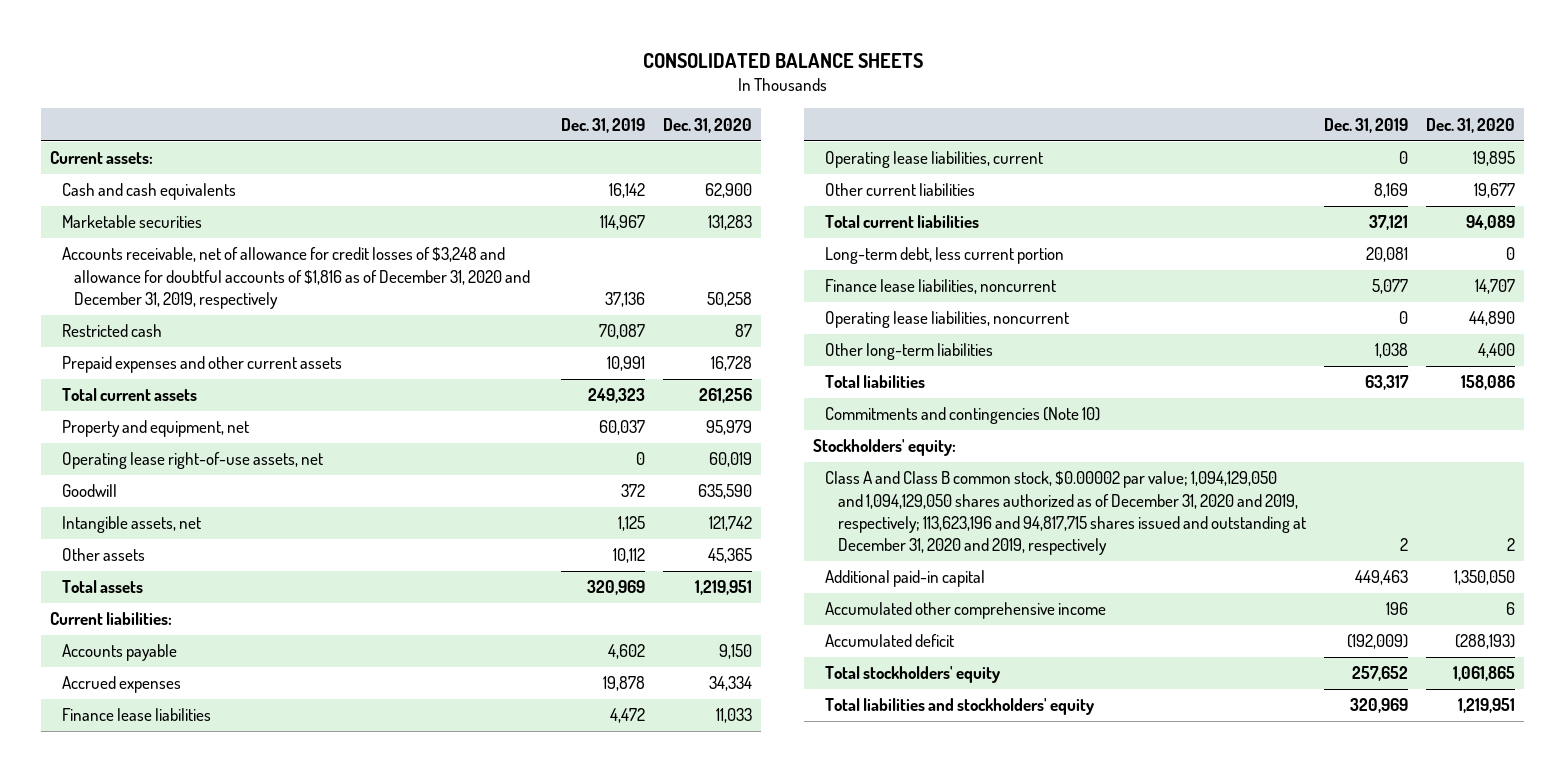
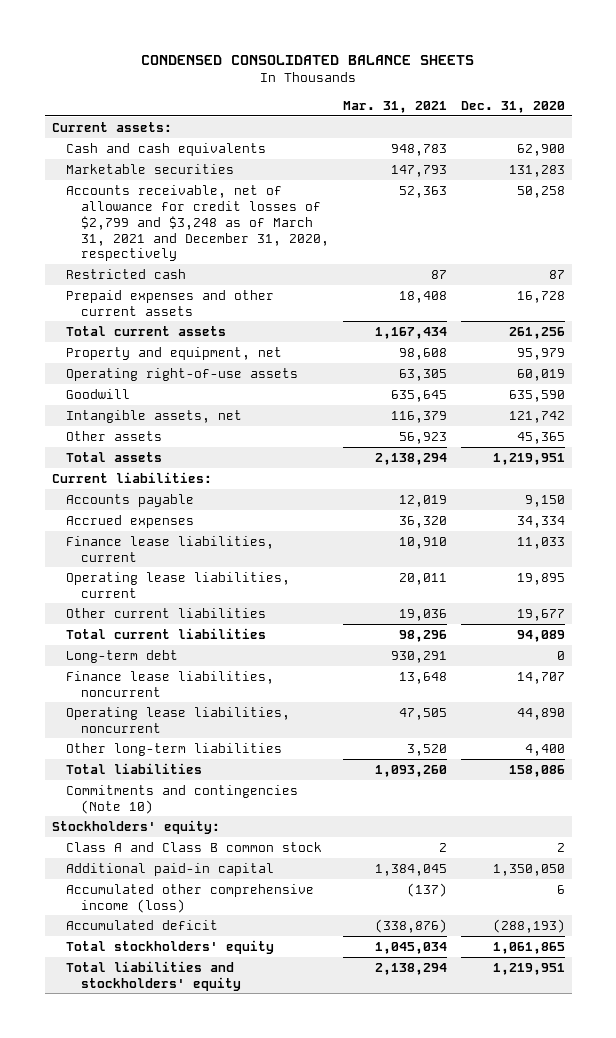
- CONSOLIDATED BALANCE SHEETS
+ CONDENSED CONSOLIDATED BALANCE SHEETS
- | Dec. 31, 2019 | Dec. 31, 2020
+ | Mar. 31, 2021 | Dec. 31, 2020
- Accounts receivable, net of allowance for credit losses of $3,248 and allowance for doubtful accounts of $1,816 as of December 31, 2020 and December 31, 2019, respectively | 37,136 | 50,258
+ Accounts receivable, net of allowance for credit losses of $2,799 and $3,248 as of March 31, 2021 and December 31, 2020, respectively | 52,363 | 50,258
- Operating lease right-of-use assets, net | 0 | 60,019
+ Operating right-of-use assets | 63,305 | 60,019
- Finance lease liabilities | 4,472 | 11,033
+ Finance lease liabilities, current | 10,910 | 11,033
- Long-term debt, less current portion | 20,081 | 0
+ Long-term debt | 930,291 | 0
- Class A and Class B common stock, $0.00002 par value; 1,094,129,050 and 1,094,129,050 shares authorized as of December 31, 2020 and 2019, respectively; 113,623,196 and 94,817,715 shares issued and outstanding at December 31, 2020 and 2019, respectively | 2 | 2
+ Class A and Class B common stock | 2 | 2
- Accumulated other comprehensive income | 196 | 6
+ Accumulated other comprehensive income (loss) | (137) | 6

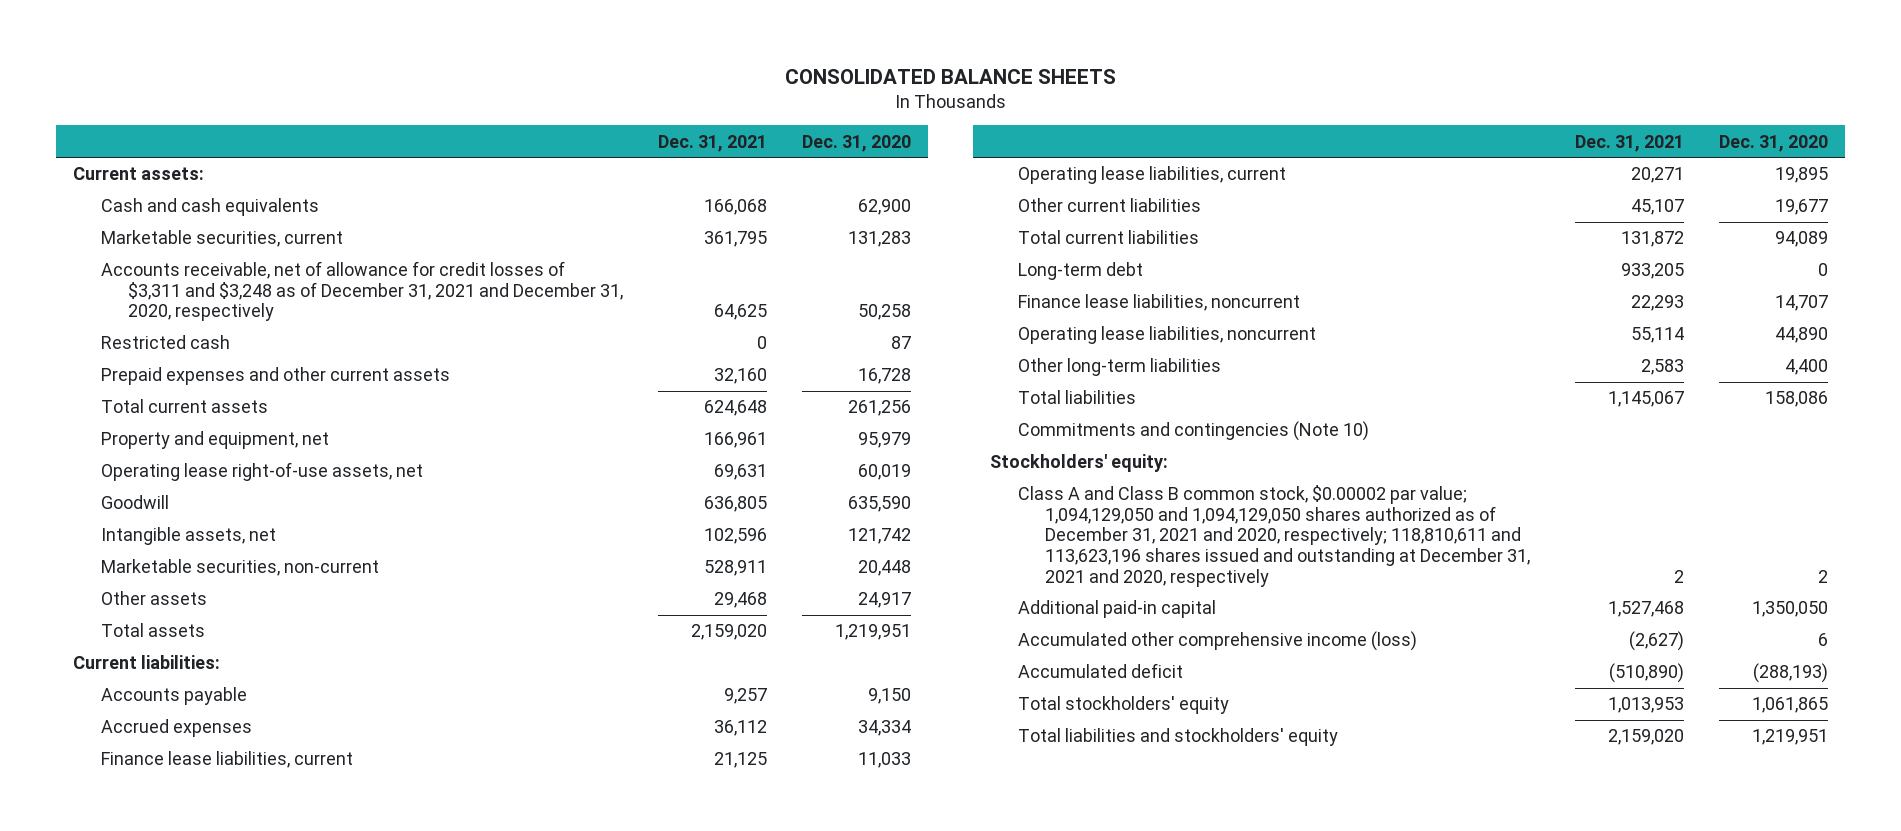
- CONDENSED CONSOLIDATED BALANCE SHEETS
+ CONSOLIDATED BALANCE SHEETS
- | Mar. 31, 2021 | Dec. 31, 2020
+ | Dec. 31, 2021 | Dec. 31, 2020
- Marketable securities | 147,793 | 131,283
- Accounts receivable, net of allowance for credit losses of $2,799 and $3,248 as of March 31, 2021 and December 31, 2020, respectively | 52,363 | 50,258
+ Marketable securities, current | 361,795 | 131,283
+ Accounts receivable, net of allowance for credit losses of $3,311 and $3,248 as of December 31, 2021 and December 31, 2020, respectively | 64,625 | 50,258
- Operating right-of-use assets | 63,305 | 60,019
+ Operating lease right-of-use assets, net | 69,631 | 60,019
- Other assets | 56,923 | 45,365
+ Marketable securities, non-current | 528,911 | 20,448
+ Other assets | 29,468 | 24,917
- Class A and Class B common stock | 2 | 2
+ Class A and Class B common stock, $0.00002 par value; 1,094,129,050 and 1,094,129,050 shares authorized as of December 31, 2021 and 2020, respectively; 118,810,611 and 113,623,196 shares issued and outstanding at December 31, 2021 and 2020, respectively | 2 | 2

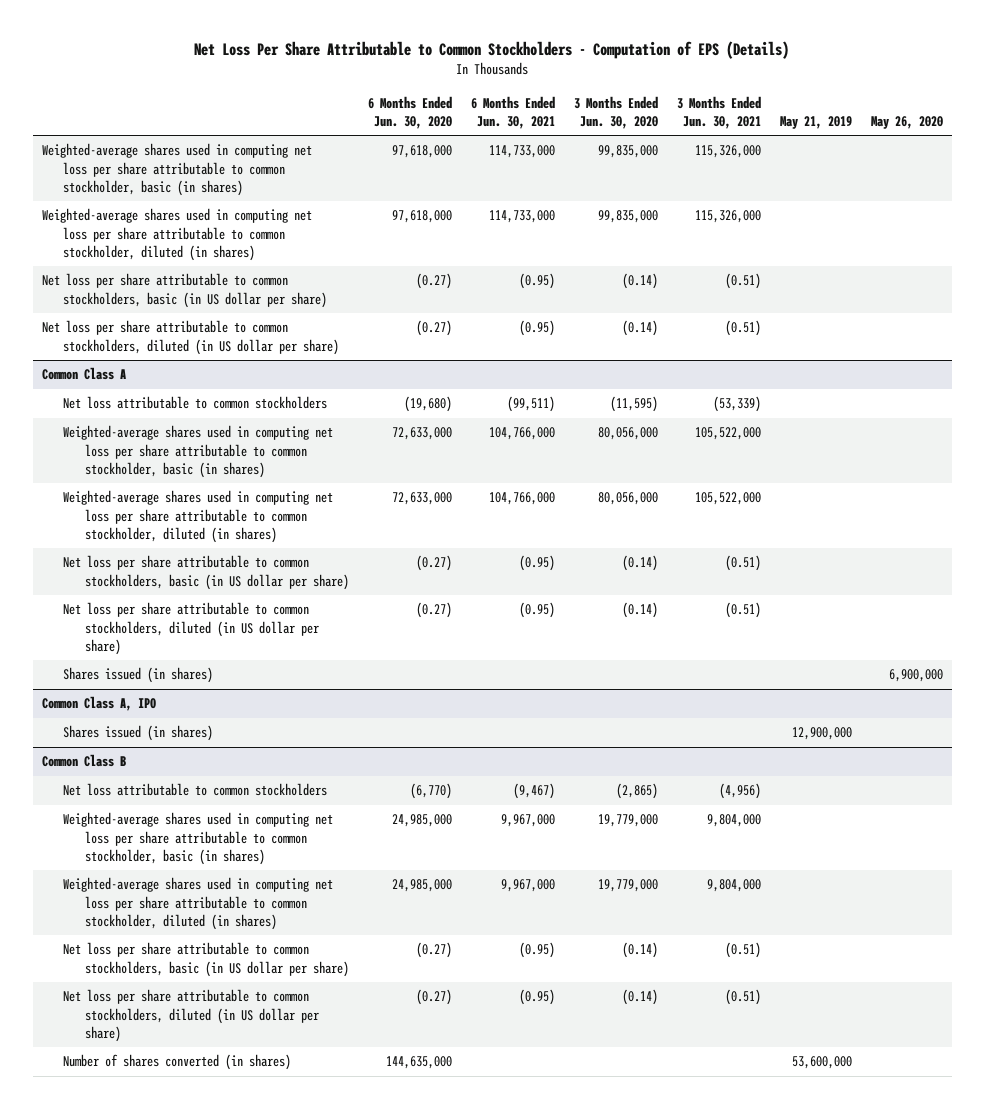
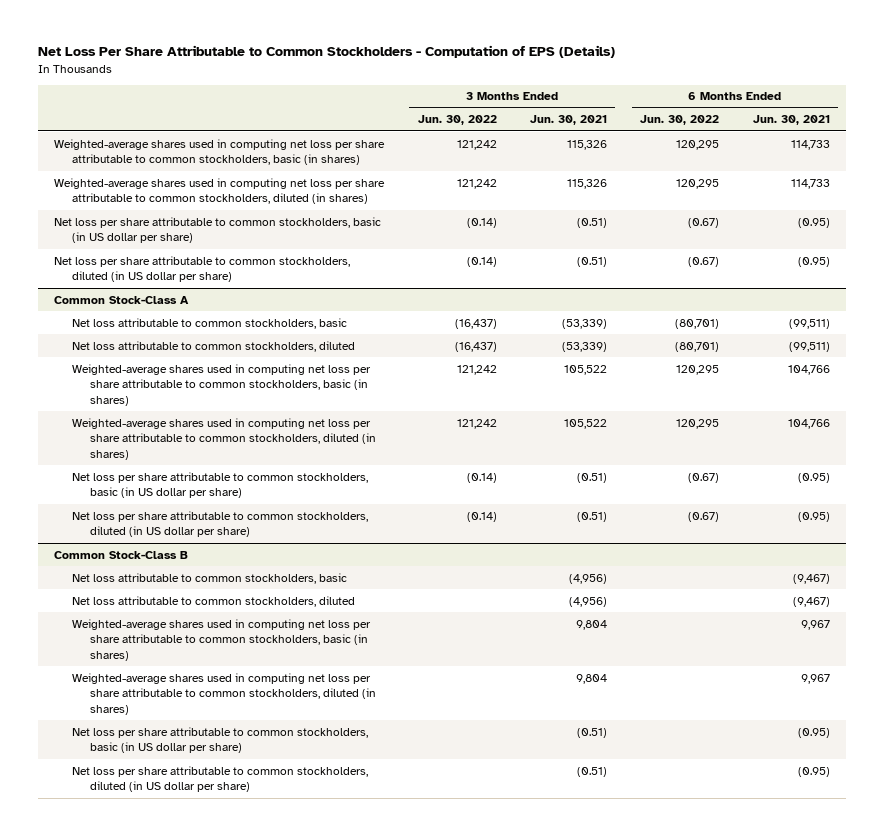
- | 6 Months Ended Jun. 30, 2020 | 6 Months Ended Jun. 30, 2021 | 3 Months Ended Jun. 30, 2020 | 3 Months Ended Jun. 30, 2021 | May 21, 2019 | May 26, 2020
+ | 3 Months Ended Jun. 30, 2022 | 3 Months Ended Jun. 30, 2021 | 6 Months Ended Jun. 30, 2022 | 6 Months Ended Jun. 30, 2021
- Weighted-average shares used in computing net loss per share attributable to common stockholder, basic (in shares) | 97,618,000 | 114,733,000 | 99,835,000 | 115,326,000 | |
- Weighted-average shares used in computing net loss per share attributable to common stockholder, diluted (in shares) | 97,618,000 | 114,733,000 | 99,835,000 | 115,326,000 | |
+ Weighted-average shares used in computing net loss per share attributable to common stockholders, basic (in shares) | 121,242 | 115,326 | 120,295 | 114,733
+ Weighted-average shares used in computing net loss per share attributable to common stockholders, diluted (in shares) | 121,242 | 115,326 | 120,295 | 114,733
- Common Class A
- Net loss attributable to common stockholders | (19,680) | (99,511) | (11,595) | (53,339) | |
- Weighted-average shares used in computing net loss per share attributable to common stockholder, basic (in shares) | 72,633,000 | 104,766,000 | 80,056,000 | 105,522,000 | |
- Weighted-average shares used in computing net loss per share attributable to common stockholder, diluted (in shares) | 72,633,000 | 104,766,000 | 80,056,000 | 105,522,000 | |
+ Common Stock-Class A
+ Net loss attributable to common stockholders, basic | (16,437) | (53,339) | (80,701) | (99,511)
+ Net loss attributable to common stockholders, diluted | (16,437) | (53,339) | (80,701) | (99,511)
+ Weighted-average shares used in computing net loss per share attributable to common stockholders, basic (in shares) | 121,242 | 105,522 | 120,295 | 104,766
+ Weighted-average shares used in computing net loss per share attributable to common stockholders, diluted (in shares) | 121,242 | 105,522 | 120,295 | 104,766
- Shares issued (in shares) | | | | | | 6,900,000
- Common Class A, IPO
- Shares issued (in shares) | | | | | 12,900,000 |
- Common Class B
- Net loss attributable to common stockholders | (6,770) | (9,467) | (2,865) | (4,956) | |
- Weighted-average shares used in computing net loss per share attributable to common stockholder, basic (in shares) | 24,985,000 | 9,967,000 | 19,779,000 | 9,804,000 | |
- Weighted-average shares used in computing net loss per share attributable to common stockholder, diluted (in shares) | 24,985,000 | 9,967,000 | 19,779,000 | 9,804,000 | |
+ Common Stock-Class B
+ Net loss attributable to common stockholders, basic | | (4,956) | | (9,467)
+ Net loss attributable to common stockholders, diluted | | (4,956) | | (9,467)
+ Weighted-average shares used in computing net loss per share attributable to common stockholders, basic (in shares) | | 9,804 | | 9,967
+ Weighted-average shares used in computing net loss per share attributable to common stockholders, diluted (in shares) | | 9,804 | | 9,967
- Number of shares converted (in shares) | 144,635,000 | | | | 53,600,000 |

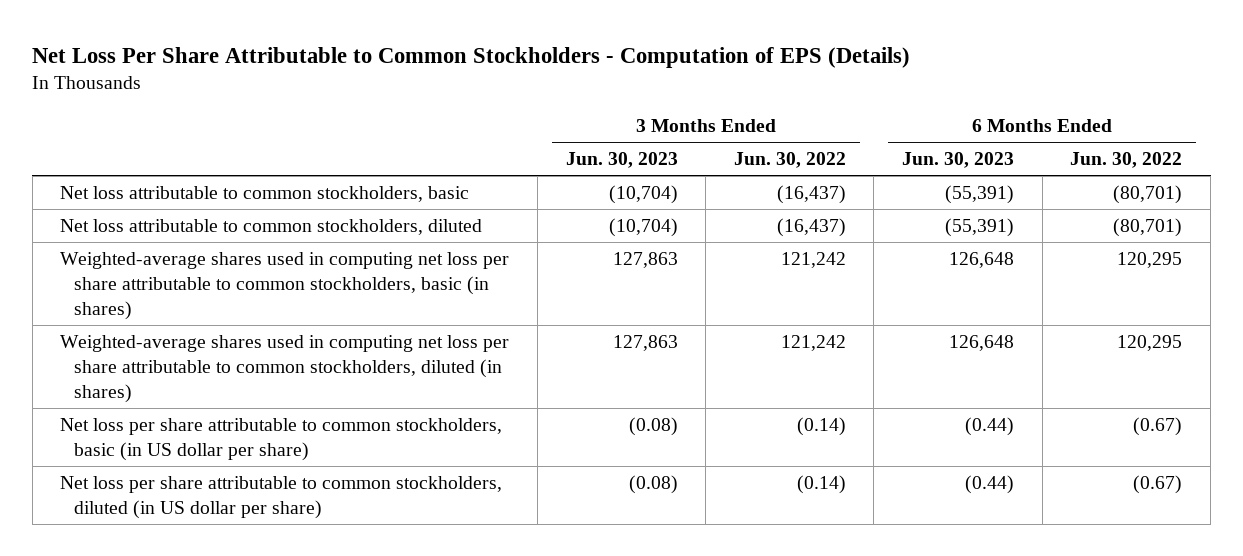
- | 3 Months Ended Jun. 30, 2022 | 3 Months Ended Jun. 30, 2021 | 6 Months Ended Jun. 30, 2022 | 6 Months Ended Jun. 30, 2021
+ | 3 Months Ended Jun. 30, 2023 | 3 Months Ended Jun. 30, 2022 | 6 Months Ended Jun. 30, 2023 | 6 Months Ended Jun. 30, 2022
- Weighted-average shares used in computing net loss per share attributable to common stockholders, basic (in shares) | 121,242 | 115,326 | 120,295 | 114,733
- Weighted-average shares used in computing net loss per share attributable to common stockholders, diluted (in shares) | 121,242 | 115,326 | 120,295 | 114,733
- Net loss per share attributable to common stockholders, basic (in US dollar per share) | (0.14) | (0.51) | (0.67) | (0.95)
- Net loss per share attributable to common stockholders, diluted (in US dollar per share) | (0.14) | (0.51) | (0.67) | (0.95)
- Common Stock-Class A
- Common Stock-Class B
- Net loss attributable to common stockholders, basic | | (4,956) | | (9,467)
- Net loss attributable to common stockholders, diluted | | (4,956) | | (9,467)
- Weighted-average shares used in computing net loss per share attributable to common stockholders, basic (in shares) | | 9,804 | | 9,967
- Weighted-average shares used in computing net loss per share attributable to common stockholders, diluted (in shares) | | 9,804 | | 9,967
- Net loss per share attributable to common stockholders, basic (in US dollar per share) | | (0.51) | | (0.95)
- Net loss per share attributable to common stockholders, diluted (in US dollar per share) | | (0.51) | | (0.95)

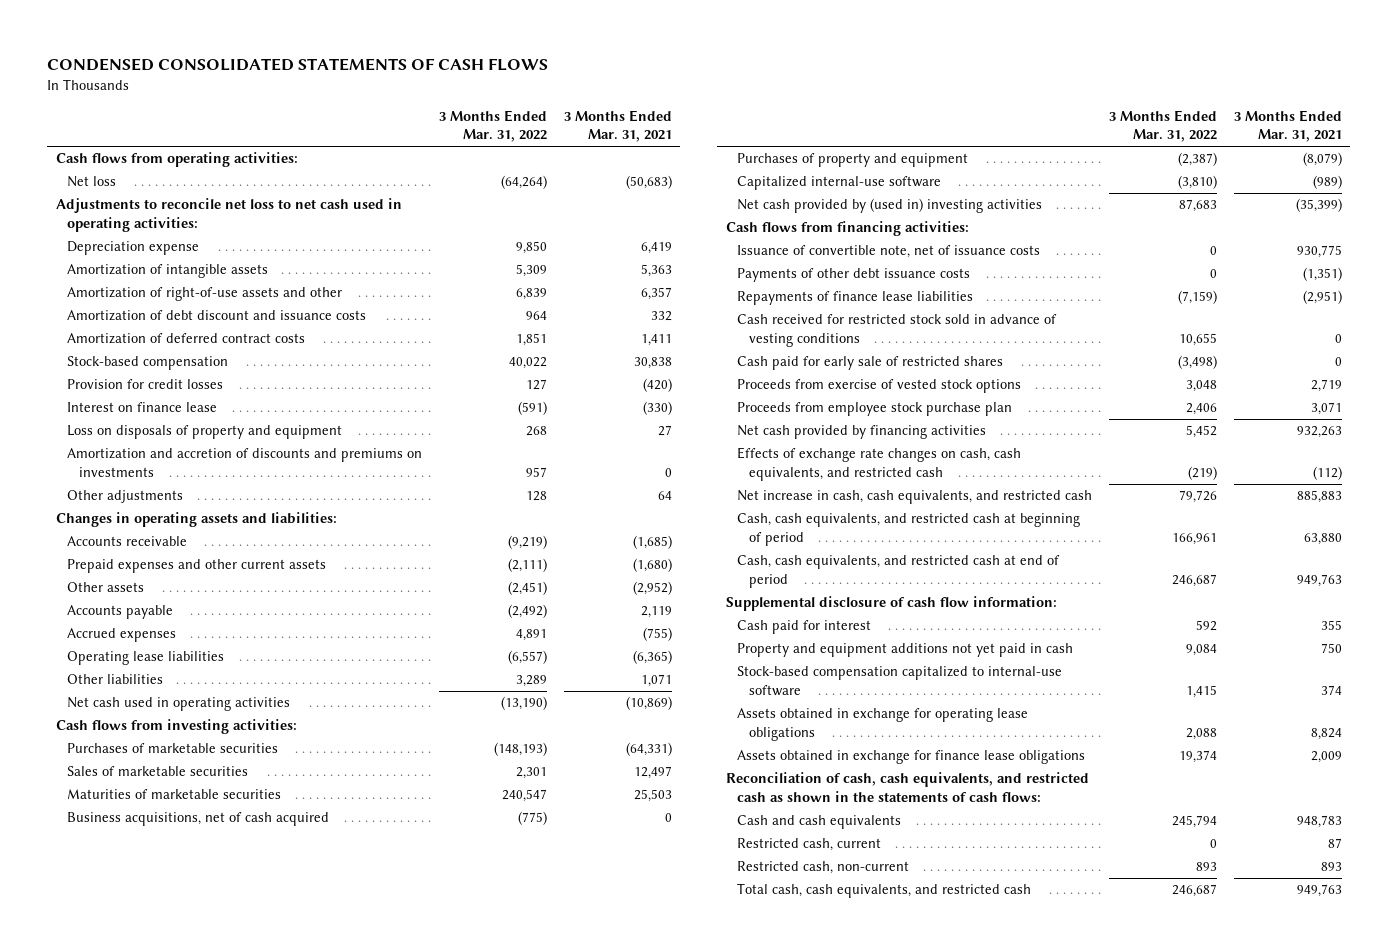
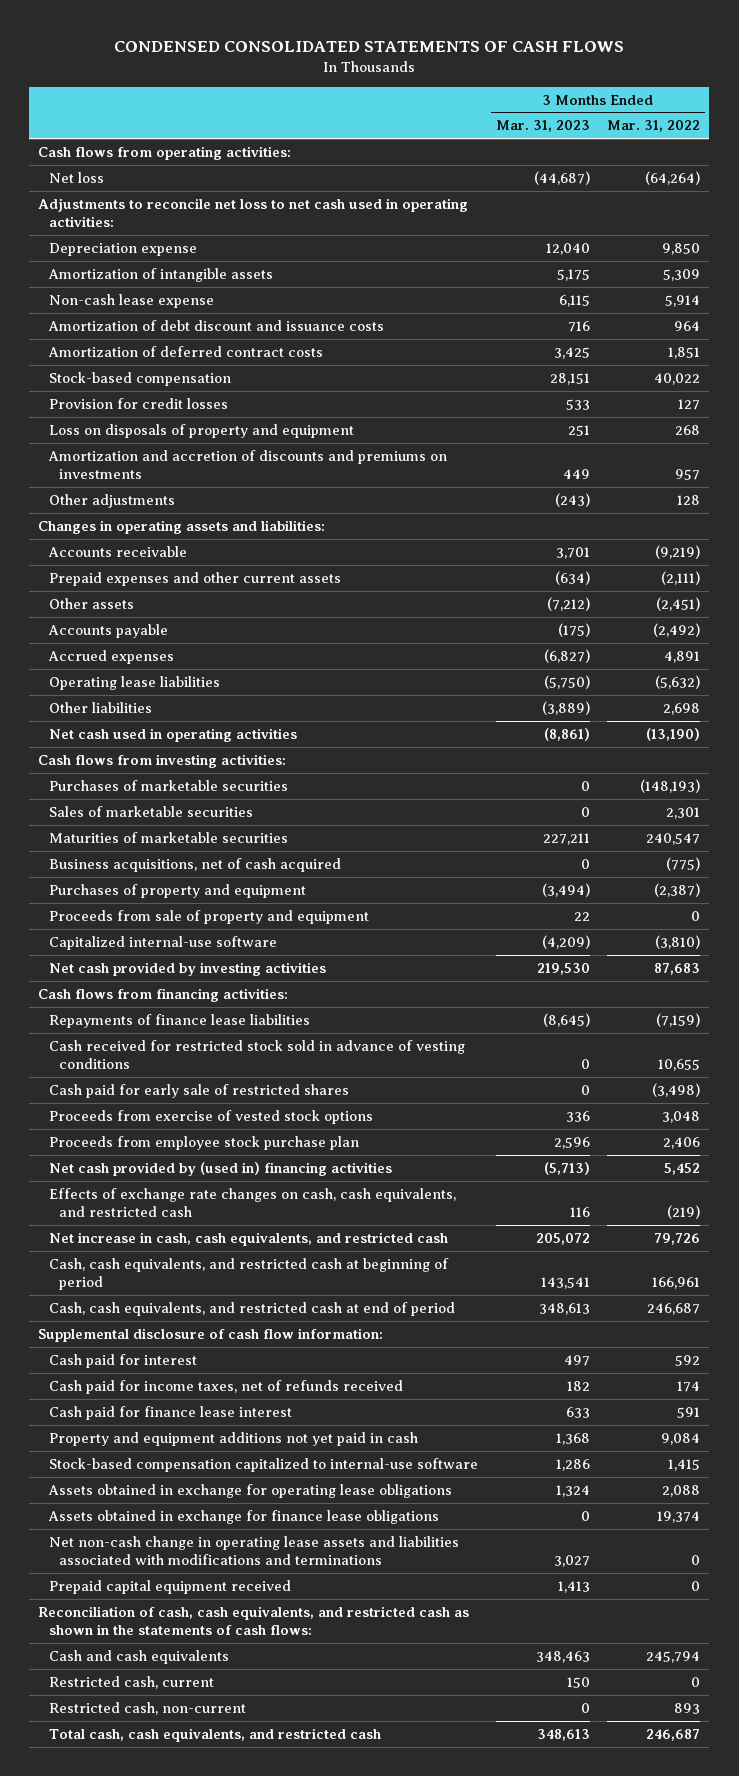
- | 3 Months Ended Mar. 31, 2022 | 3 Months Ended Mar. 31, 2021
+ | 3 Months Ended Mar. 31, 2023 | 3 Months Ended Mar. 31, 2022
- Amortization of right-of-use assets and other | 6,839 | 6,357
+ Non-cash lease expense | 6,115 | 5,914
- Interest on finance lease | (591) | (330)
- Operating lease liabilities | (6,557) | (6,365)
- Other liabilities | 3,289 | 1,071
+ Operating lease liabilities | (5,750) | (5,632)
+ Other liabilities | (3,889) | 2,698
+ Proceeds from sale of property and equipment | 22 | 0
- Net cash provided by (used in) investing activities | 87,683 | (35,399)
+ Net cash provided by investing activities | 219,530 | 87,683
- Issuance of convertible note, net of issuance costs | 0 | 930,775
- Payments of other debt issuance costs | 0 | (1,351)
- Net cash provided by financing activities | 5,452 | 932,263
+ Net cash provided by (used in) financing activities | (5,713) | 5,452
+ Cash paid for income taxes, net of refunds received | 182 | 174
+ Cash paid for finance lease interest | 633 | 591
+ Net non-cash change in operating lease assets and liabilities associated with modifications and terminations | 3,027 | 0
+ Prepaid capital equipment received | 1,413 | 0

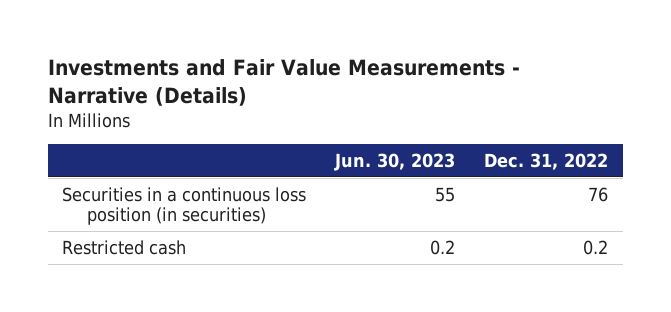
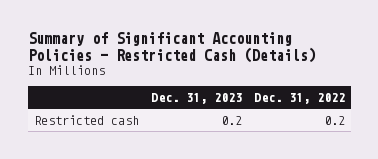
- Investments and Fair Value Measurements - Narrative (Details)
+ Summary of Significant Accounting Policies - Restricted Cash (Details)
- | Jun. 30, 2023 | Dec. 31, 2022
+ | Dec. 31, 2023 | Dec. 31, 2022
- Securities in a continuous loss position (in securities) | 55 | 76

